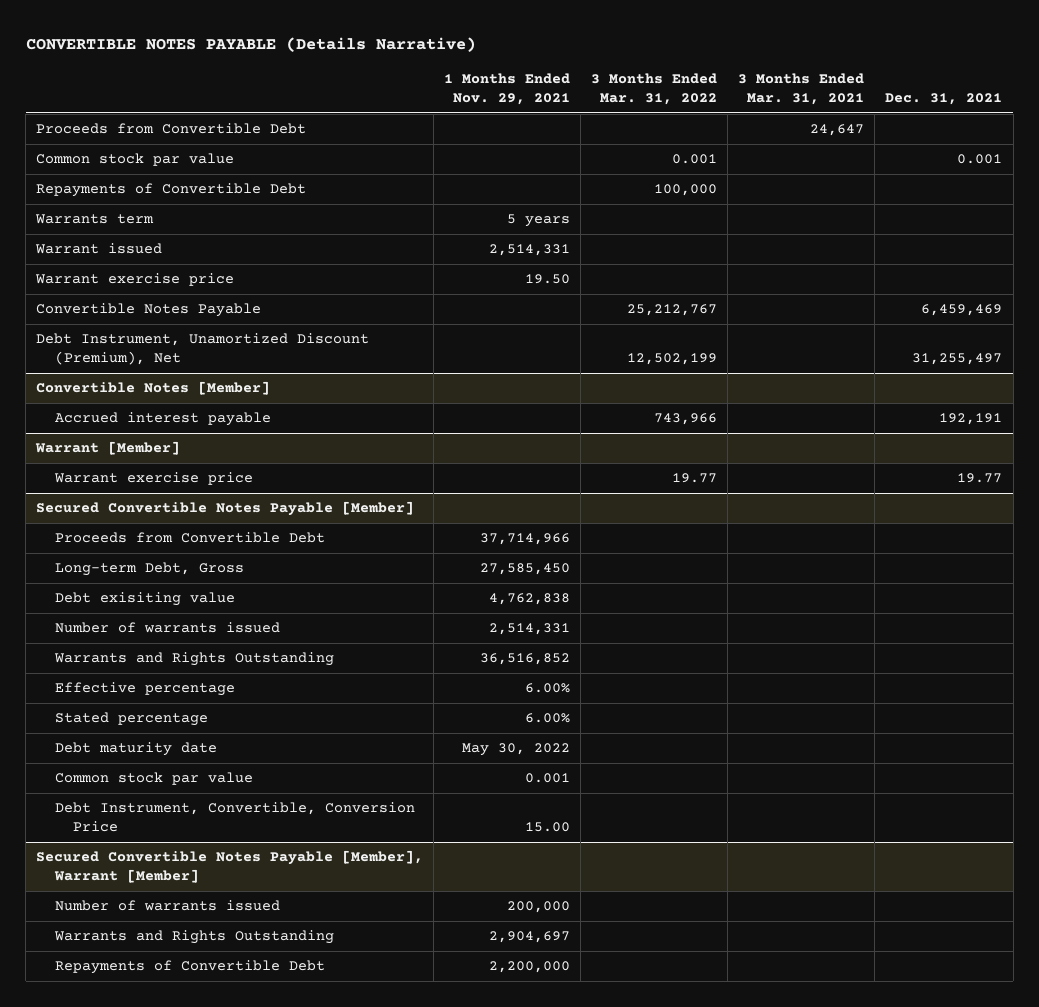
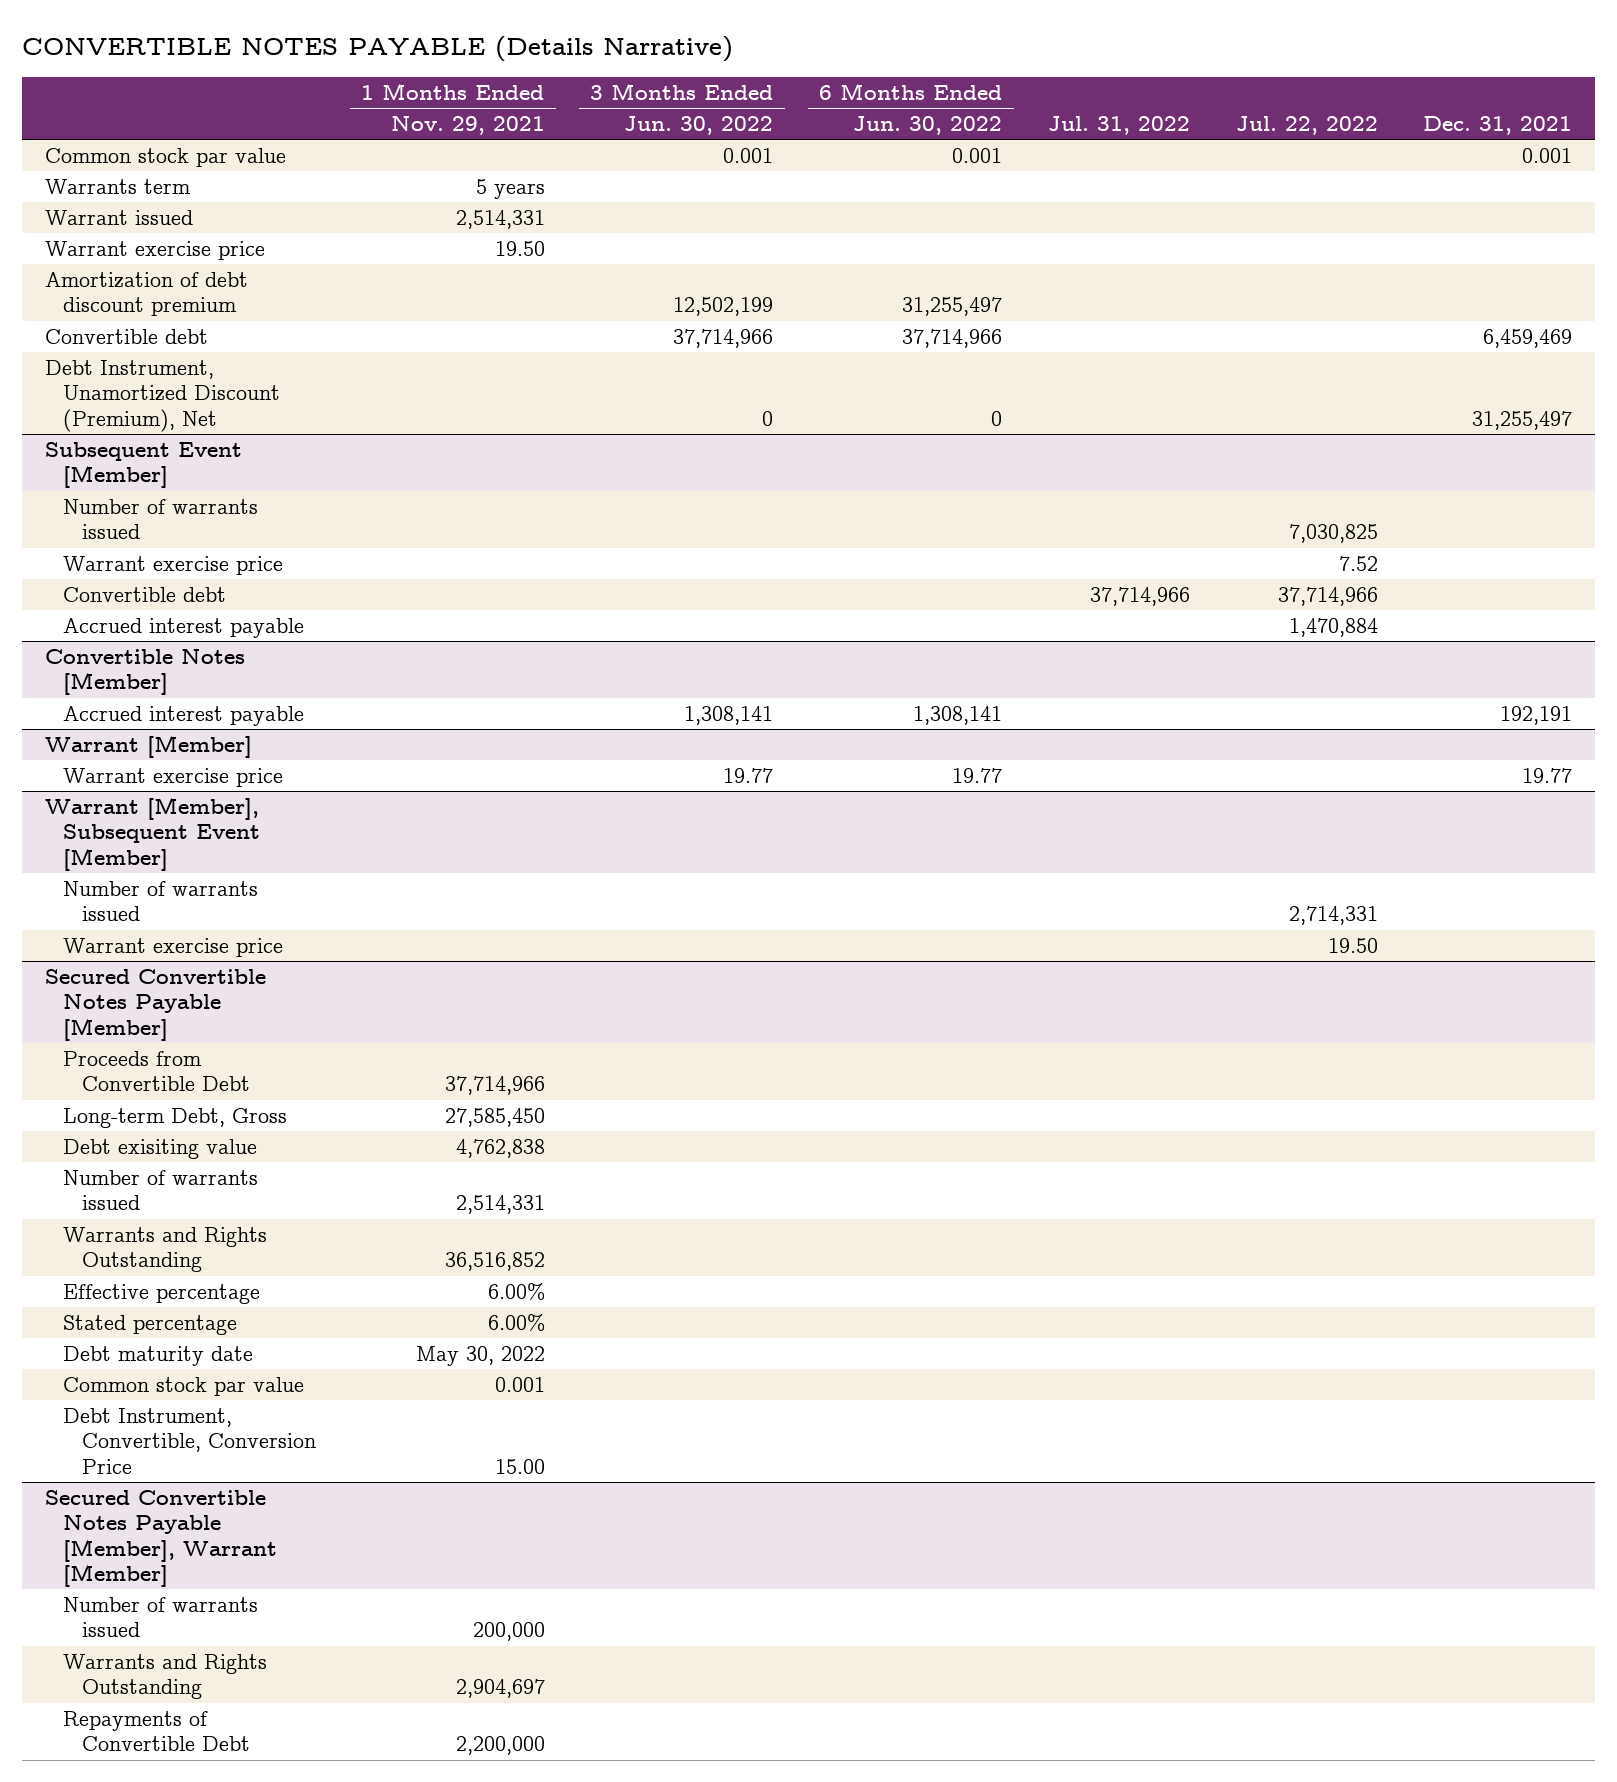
- | 1 Months Ended Nov. 29, 2021 | 3 Months Ended Mar. 31, 2022 | 3 Months Ended Mar. 31, 2021 | Dec. 31, 2021
+ | 1 Months Ended Nov. 29, 2021 | 3 Months Ended Jun. 30, 2022 | 6 Months Ended Jun. 30, 2022 | Jul. 31, 2022 | Jul. 22, 2022 | Dec. 31, 2021
- Proceeds from Convertible Debt | | | 24,647 |
- Repayments of Convertible Debt | | 100,000 | |
- Convertible Notes Payable | | 25,212,767 | | 6,459,469
+ Amortization of debt discount premium | | 12,502,199 | 31,255,497 | | |
+ Convertible debt | | 37,714,966 | 37,714,966 | | | 6,459,469
+ Subsequent Event [Member]
+ Number of warrants issued | | | | | 7,030,825 |
+ Warrant exercise price | | | | | 7.52 |
+ Convertible debt | | | | 37,714,966 | 37,714,966 |
+ Accrued interest payable | | | | | 1,470,884 |
+ Warrant [Member], Subsequent Event [Member]
+ Number of warrants issued | | | | | 2,714,331 |
+ Warrant exercise price | | | | | 19.50 |

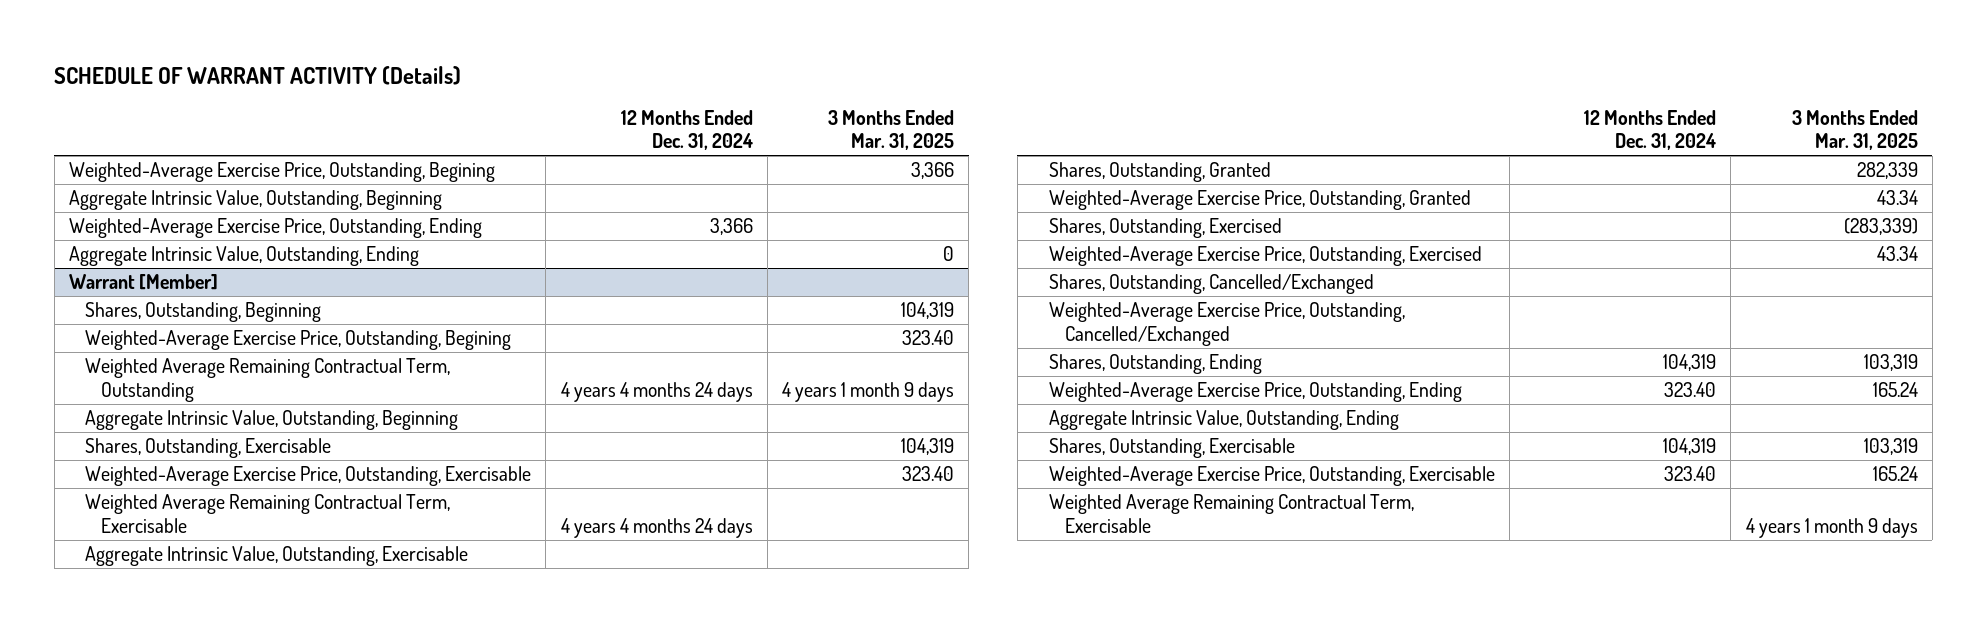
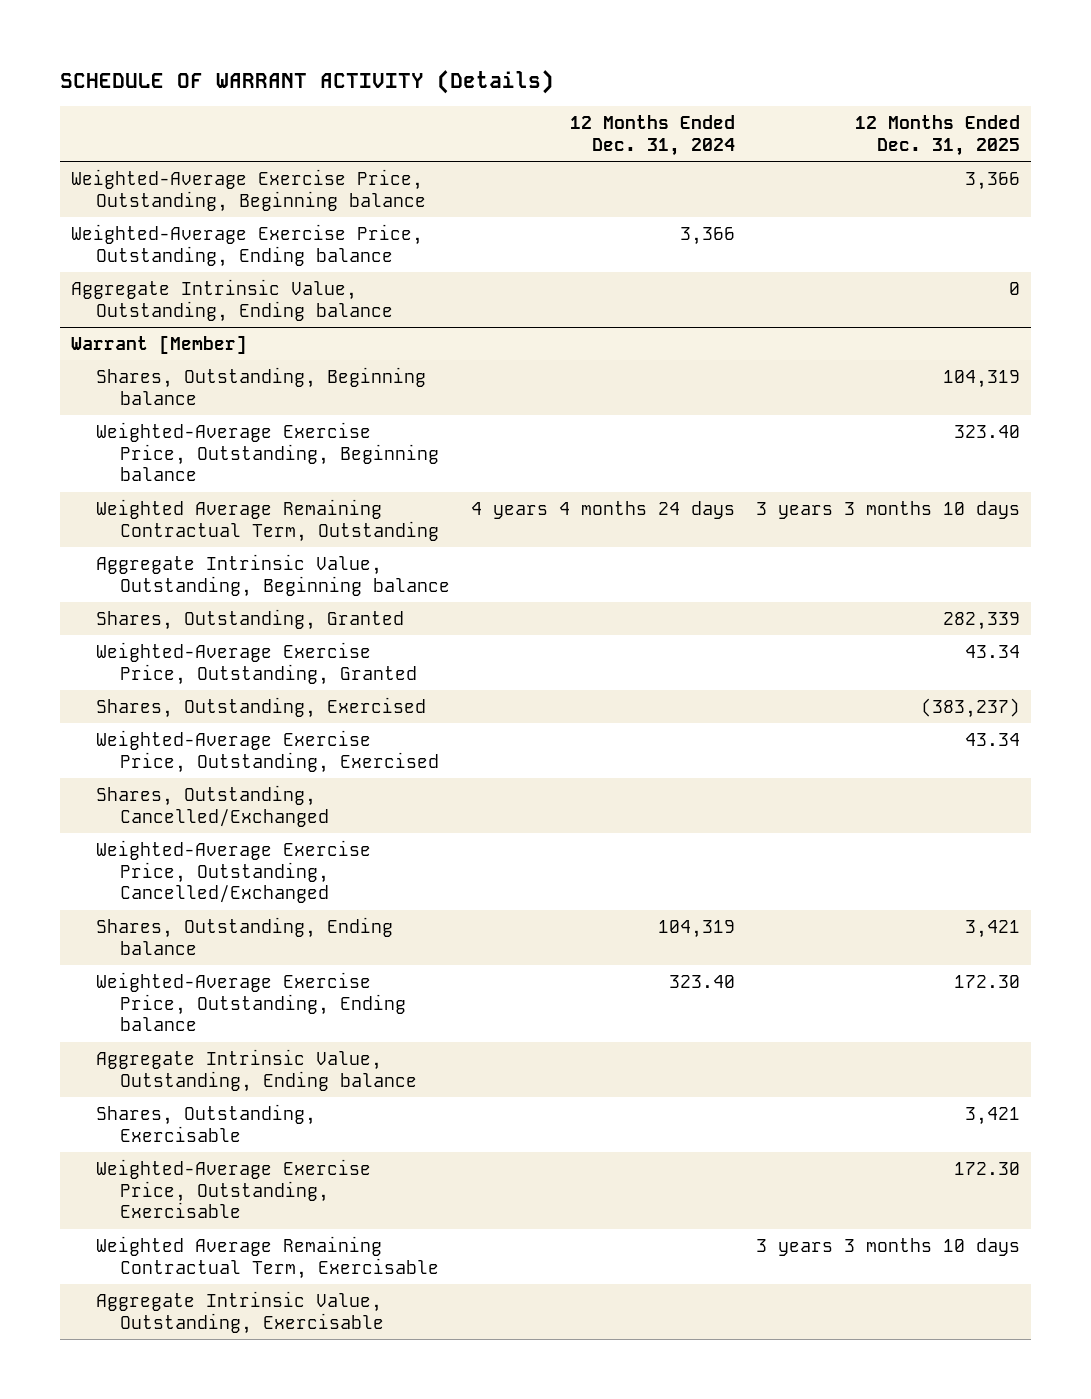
- | 12 Months Ended Dec. 31, 2024 | 3 Months Ended Mar. 31, 2025
+ | 12 Months Ended Dec. 31, 2024 | 12 Months Ended Dec. 31, 2025
- Weighted-Average Exercise Price, Outstanding, Begining | | 3,366
- Aggregate Intrinsic Value, Outstanding, Beginning
- Weighted-Average Exercise Price, Outstanding, Ending | 3,366 |
- Aggregate Intrinsic Value, Outstanding, Ending | | 0
+ Weighted-Average Exercise Price, Outstanding, Beginning balance | | 3,366
+ Weighted-Average Exercise Price, Outstanding, Ending balance | 3,366 |
+ Aggregate Intrinsic Value, Outstanding, Ending balance | | 0
@ Warrant [Member]
- Shares, Outstanding, Beginning | | 104,319
- Weighted-Average Exercise Price, Outstanding, Begining | | 323.40
+ Shares, Outstanding, Beginning balance | | 104,319
+ Weighted-Average Exercise Price, Outstanding, Beginning balance | | 323.40
- Aggregate Intrinsic Value, Outstanding, Beginning
- Weighted Average Remaining Contractual Term, Exercisable | 4 years 4 months 24 days |
+ Aggregate Intrinsic Value, Outstanding, Beginning balance
- Shares, Outstanding, Ending | 104,319 | 103,319
- Weighted-Average Exercise Price, Outstanding, Ending | 323.40 | 165.24
- Aggregate Intrinsic Value, Outstanding, Ending
- Shares, Outstanding, Exercisable | 104,319 | 103,319
- Weighted-Average Exercise Price, Outstanding, Exercisable | 323.40 | 165.24
+ Shares, Outstanding, Ending balance | 104,319 | 3,421
+ Weighted-Average Exercise Price, Outstanding, Ending balance | 323.40 | 172.30
+ Aggregate Intrinsic Value, Outstanding, Ending balance
moved down: Shares, Outstanding, Exercisable | | 3,421
moved down: Weighted-Average Exercise Price, Outstanding, Exercisable | | 172.30
moved down: Aggregate Intrinsic Value, Outstanding, Exercisable

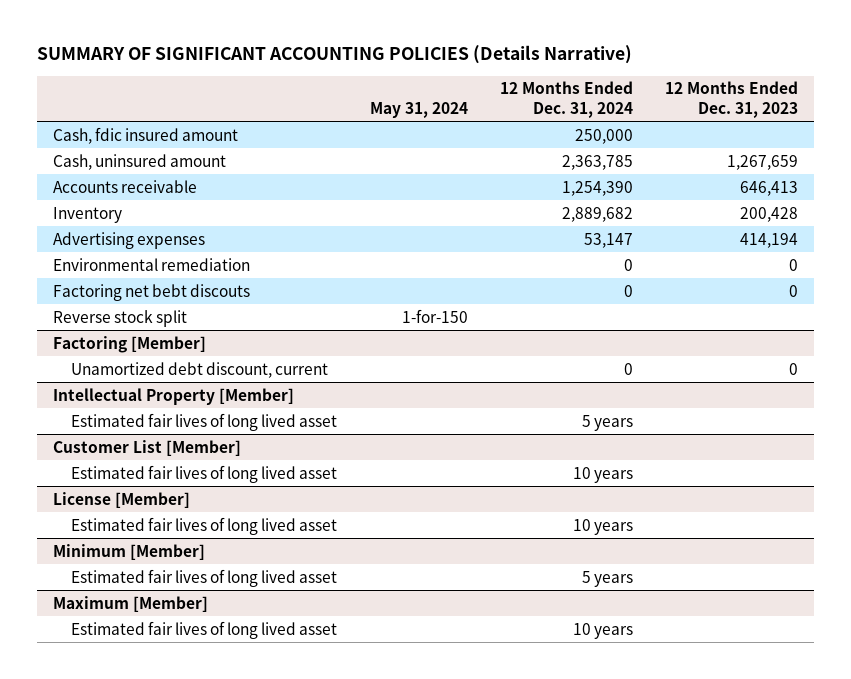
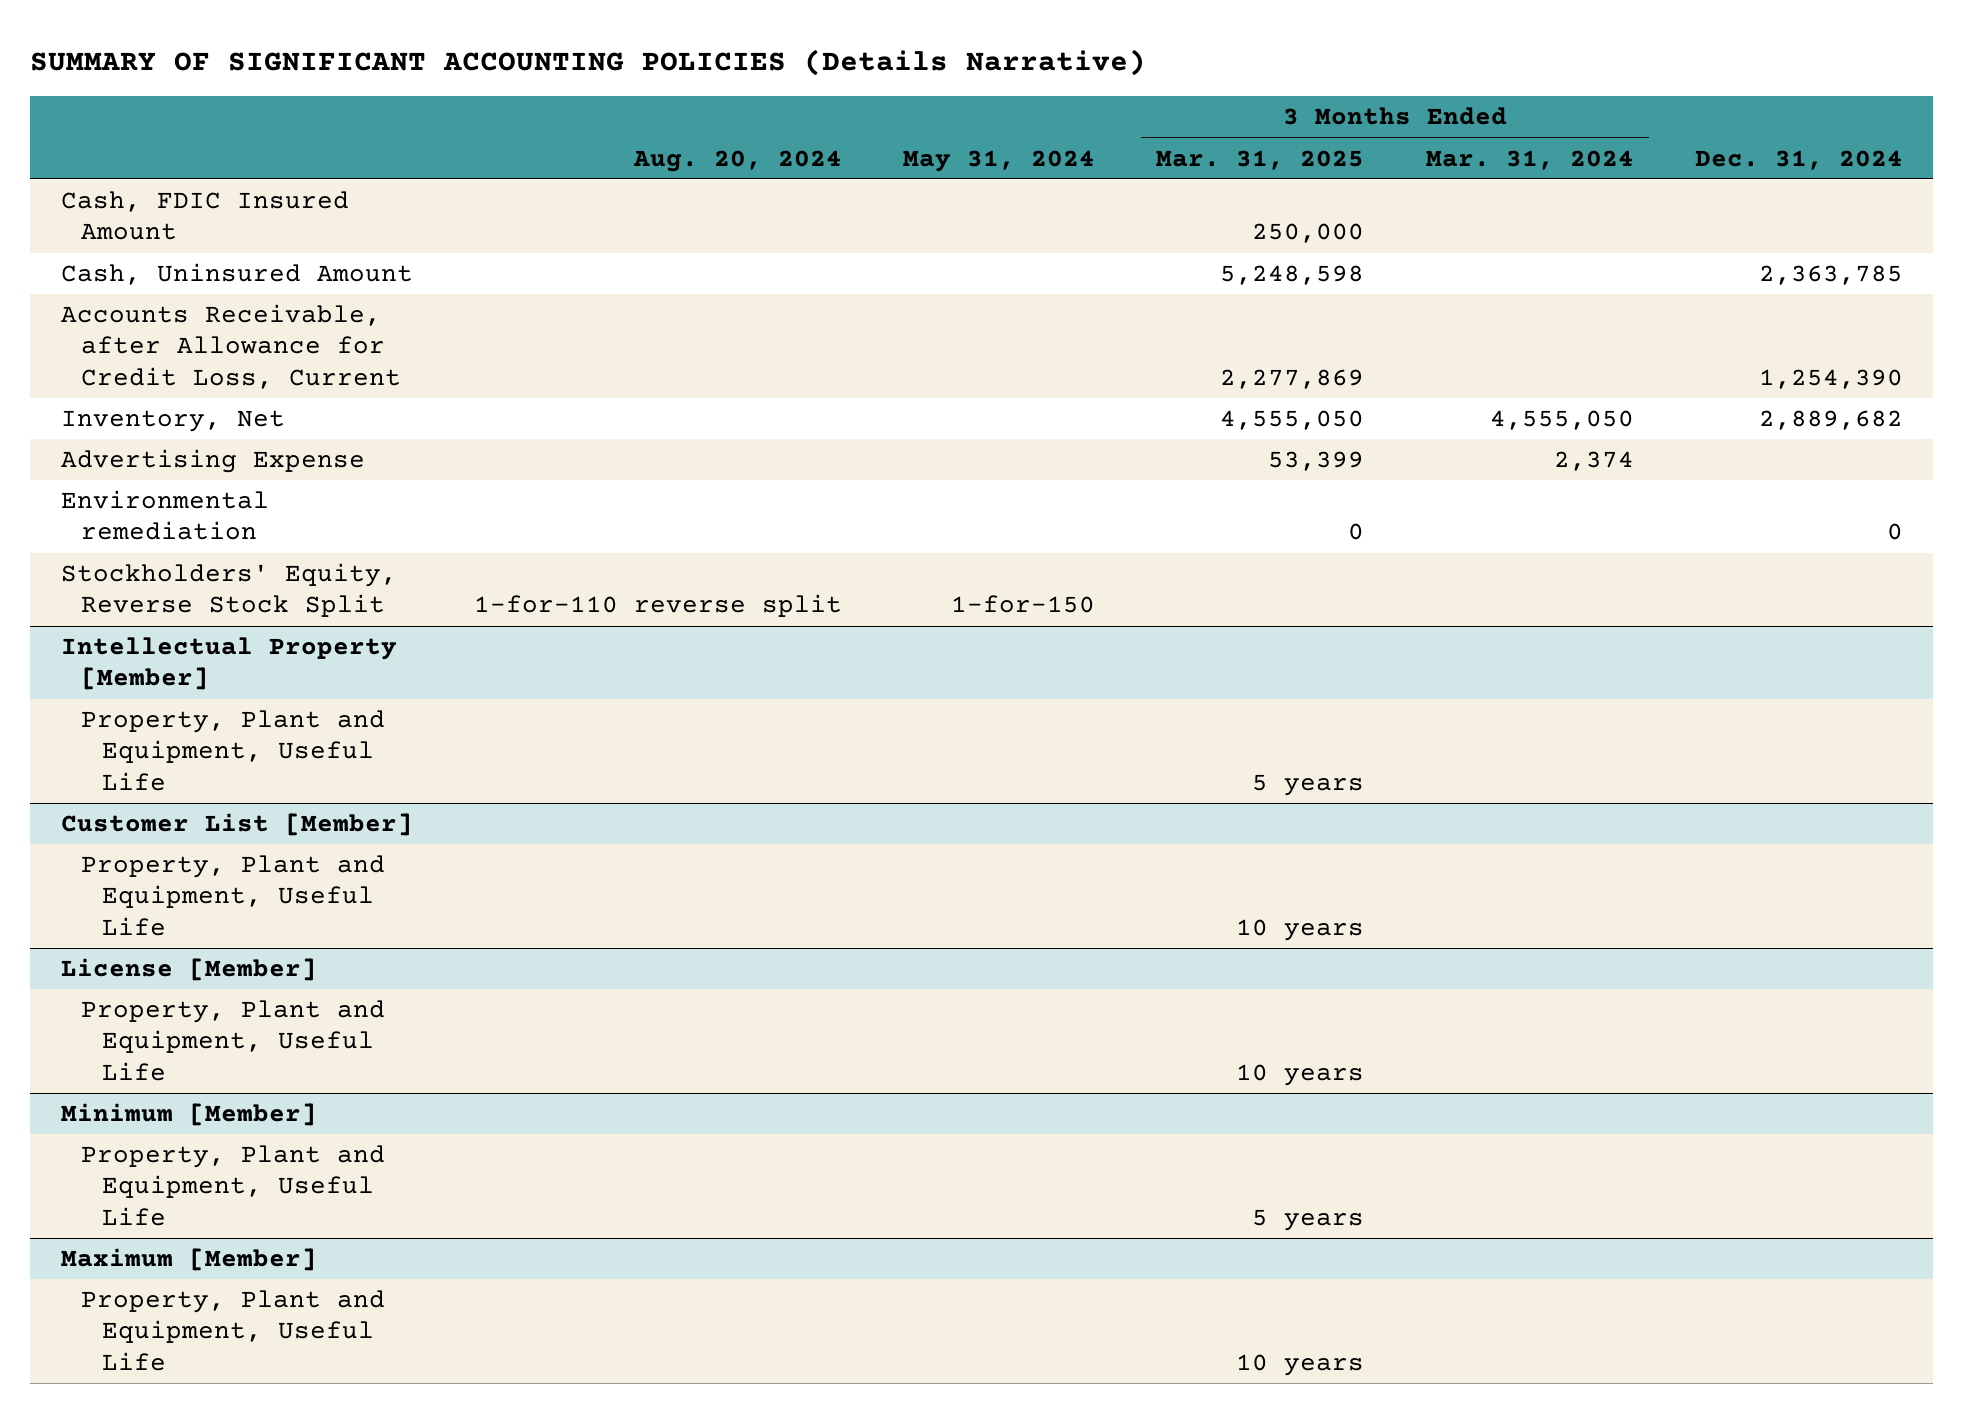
- | May 31, 2024 | 12 Months Ended Dec. 31, 2024 | 12 Months Ended Dec. 31, 2023
+ | Aug. 20, 2024 | May 31, 2024 | 3 Months Ended Mar. 31, 2025 | 3 Months Ended Mar. 31, 2024 | Dec. 31, 2024
- Cash, fdic insured amount | | 250,000 |
- Cash, uninsured amount | | 2,363,785 | 1,267,659
- Accounts receivable | | 1,254,390 | 646,413
- Inventory | | 2,889,682 | 200,428
- Advertising expenses | | 53,147 | 414,194
+ Cash, FDIC Insured Amount | | | 250,000 | |
+ Cash, Uninsured Amount | | | 5,248,598 | | 2,363,785
+ Accounts Receivable, after Allowance for Credit Loss, Current | | | 2,277,869 | | 1,254,390
+ Inventory, Net | | | 4,555,050 | 4,555,050 | 2,889,682
+ Advertising Expense | | | 53,399 | 2,374 |
- Factoring net bebt discouts | | 0 | 0
- Reverse stock split | 1-for-150 | |
- Factoring [Member]
- Unamortized debt discount, current | | 0 | 0
+ Stockholders' Equity, Reverse Stock Split | 1-for-110 reverse split | 1-for-150 | | |
@ Intellectual Property [Member]
- Estimated fair lives of long lived asset | | 5 years |
+ Property, Plant and Equipment, Useful Life | | | 5 years | |
@ Customer List [Member]
- Estimated fair lives of long lived asset | | 10 years |
+ Property, Plant and Equipment, Useful Life | | | 10 years | |
@ License [Member]
- Estimated fair lives of long lived asset | | 10 years |
+ Property, Plant and Equipment, Useful Life | | | 10 years | |
@ Minimum [Member]
- Estimated fair lives of long lived asset | | 5 years |
+ Property, Plant and Equipment, Useful Life | | | 5 years | |
@ Maximum [Member]
- Estimated fair lives of long lived asset | | 10 years |
+ Property, Plant and Equipment, Useful Life | | | 10 years | |

